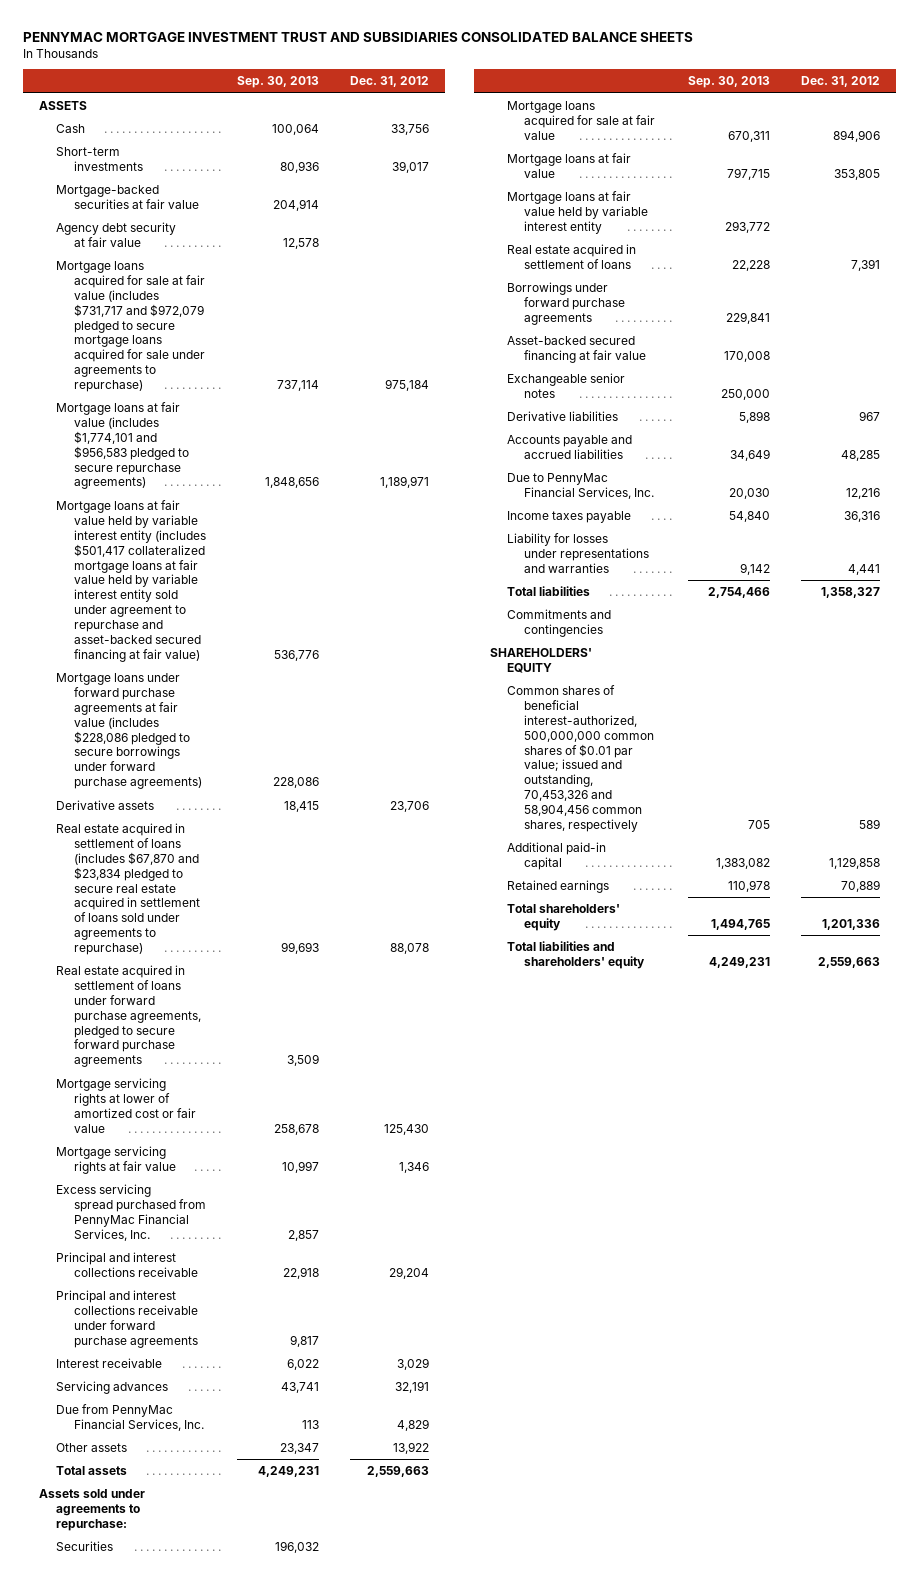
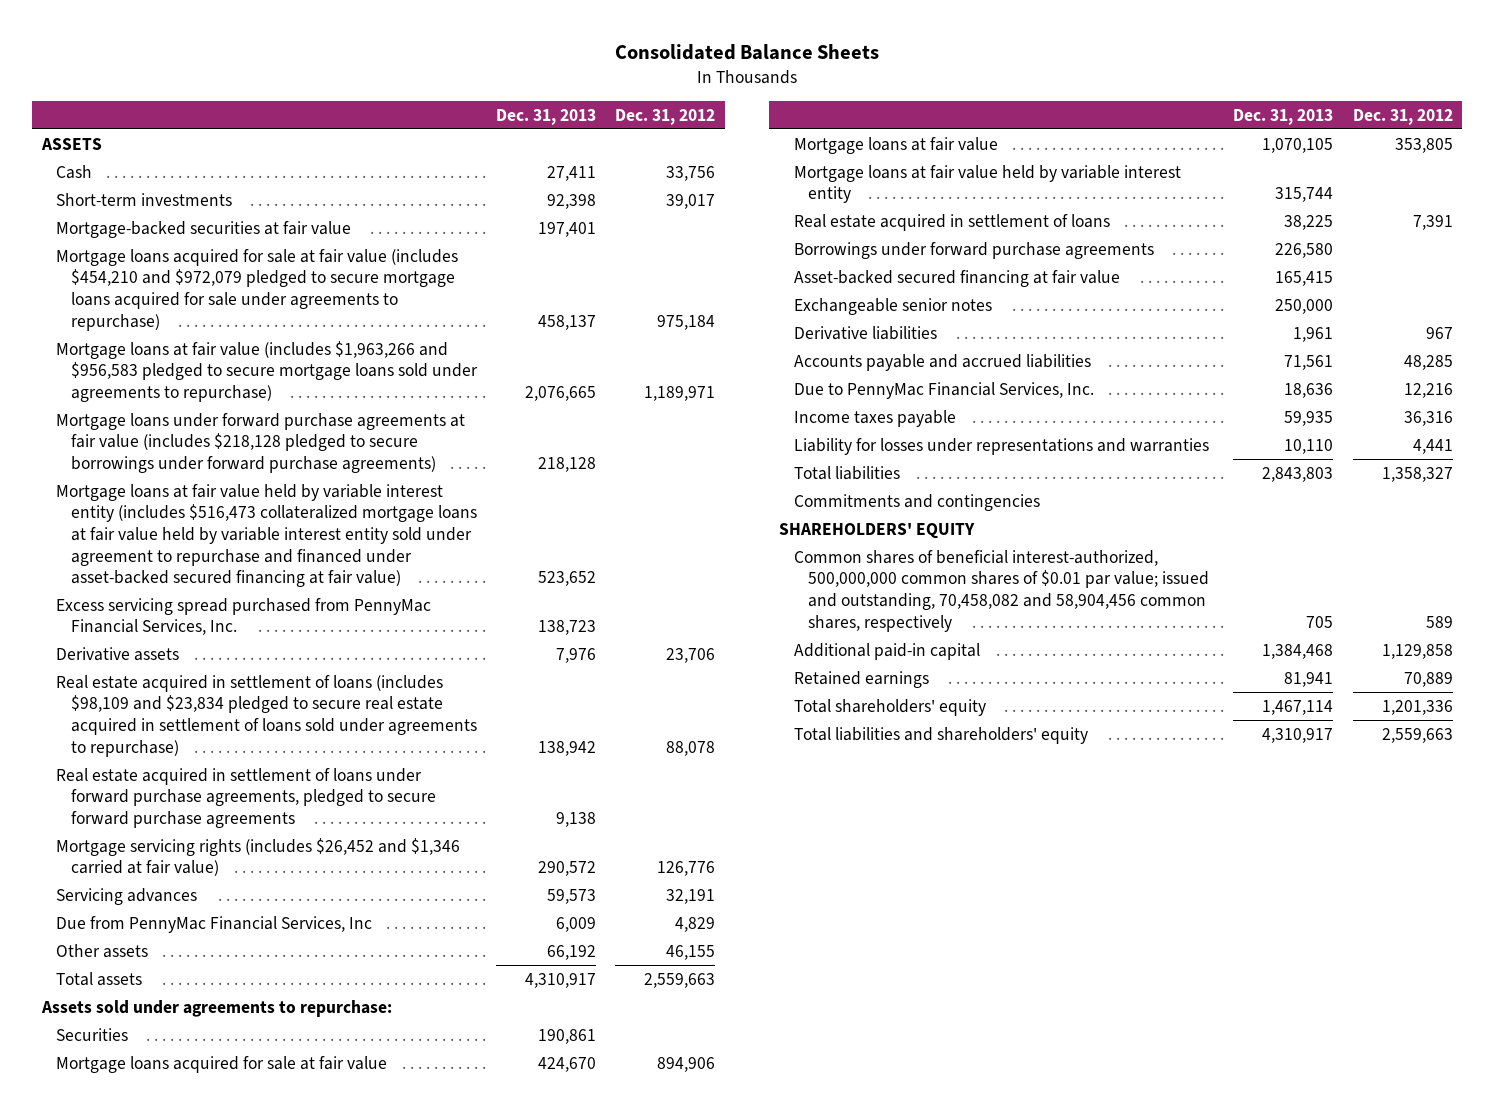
- PENNYMAC MORTGAGE INVESTMENT TRUST AND SUBSIDIARIES CONSOLIDATED BALANCE SHEETS
+ Consolidated Balance Sheets
- | Sep. 30, 2013 | Dec. 31, 2012
+ | Dec. 31, 2013 | Dec. 31, 2012
- Agency debt security at fair value | 12,578 |
- Mortgage loans acquired for sale at fair value (includes $731,717 and $972,079 pledged to secure mortgage loans acquired for sale under agreements to repurchase) | 737,114 | 975,184
- Mortgage loans at fair value (includes $1,774,101 and $956,583 pledged to secure repurchase agreements) | 1,848,656 | 1,189,971
- Mortgage loans at fair value held by variable interest entity (includes $501,417 collateralized mortgage loans at fair value held by variable interest entity sold under agreement to repurchase and asset-backed secured financing at fair value) | 536,776 |
- Mortgage loans under forward purchase agreements at fair value (includes $228,086 pledged to secure borrowings under forward purchase agreements) | 228,086 |
+ Mortgage loans acquired for sale at fair value (includes $454,210 and $972,079 pledged to secure mortgage loans acquired for sale under agreements to repurchase) | 458,137 | 975,184
+ Mortgage loans at fair value (includes $1,963,266 and $956,583 pledged to secure mortgage loans sold under agreements to repurchase) | 2,076,665 | 1,189,971
+ Mortgage loans under forward purchase agreements at fair value (includes $218,128 pledged to secure borrowings under forward purchase agreements) | 218,128 |
+ Mortgage loans at fair value held by variable interest entity (includes $516,473 collateralized mortgage loans at fair value held by variable interest entity sold under agreement to repurchase and financed under asset-backed secured financing at fair value) | 523,652 |
moved up: Excess servicing spread purchased from PennyMac Financial Services, Inc. | 138,723 |
- Real estate acquired in settlement of loans (includes $67,870 and $23,834 pledged to secure real estate acquired in settlement of loans sold under agreements to repurchase) | 99,693 | 88,078
+ Real estate acquired in settlement of loans (includes $98,109 and $23,834 pledged to secure real estate acquired in settlement of loans sold under agreements to repurchase) | 138,942 | 88,078
- Mortgage servicing rights at lower of amortized cost or fair value | 258,678 | 125,430
- Mortgage servicing rights at fair value | 10,997 | 1,346
- Principal and interest collections receivable | 22,918 | 29,204
- Principal and interest collections receivable under forward purchase agreements | 9,817 |
- Interest receivable | 6,022 | 3,029
+ Mortgage servicing rights (includes $26,452 and $1,346 carried at fair value) | 290,572 | 126,776
- Due from PennyMac Financial Services, Inc. | 113 | 4,829
- Other assets | 23,347 | 13,922
+ Due from PennyMac Financial Services, Inc | 6,009 | 4,829
+ Other assets | 66,192 | 46,155
- Common shares of beneficial interest-authorized, 500,000,000 common shares of $0.01 par value; issued and outstanding, 70,453,326 and 58,904,456 common shares, respectively | 705 | 589
+ Common shares of beneficial interest-authorized, 500,000,000 common shares of $0.01 par value; issued and outstanding, 70,458,082 and 58,904,456 common shares, respectively | 705 | 589

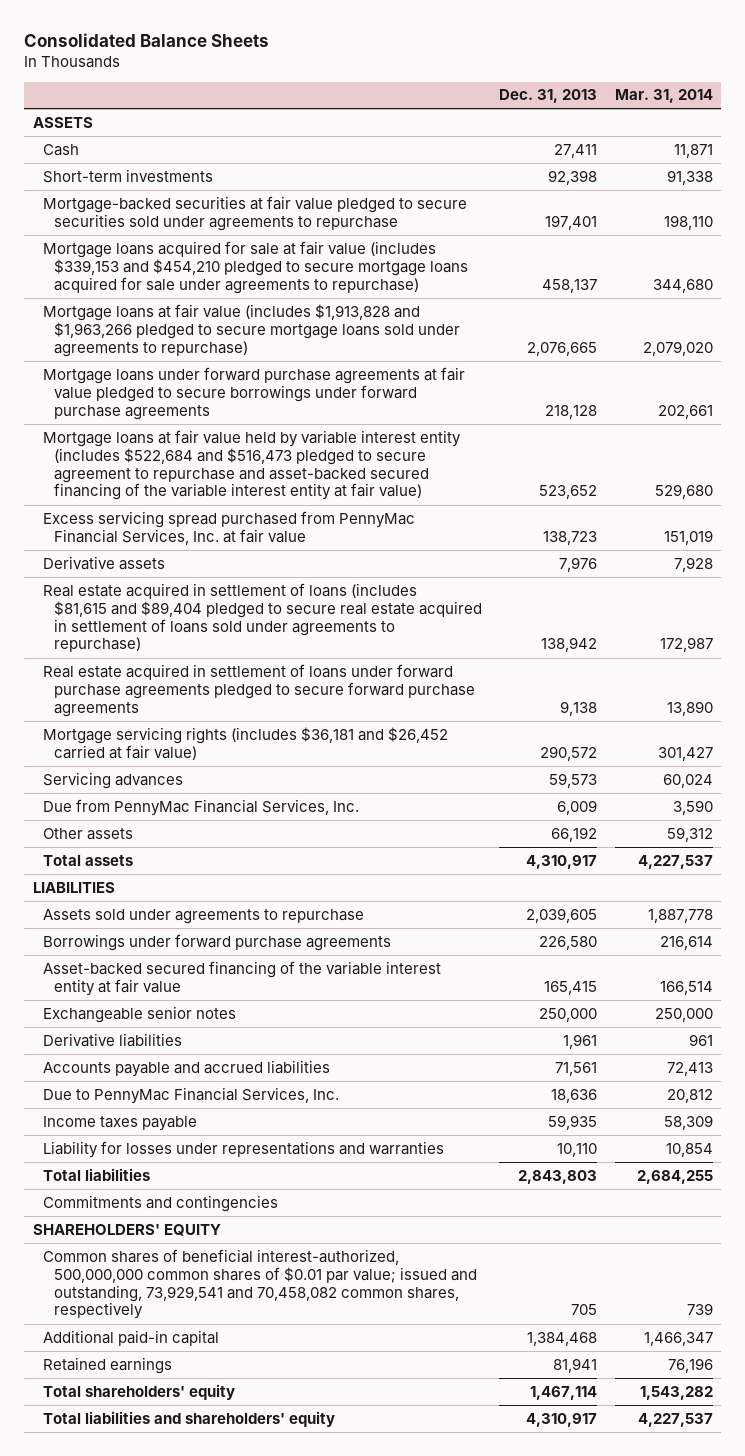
- | Dec. 31, 2013 | Dec. 31, 2012
+ | Dec. 31, 2013 | Mar. 31, 2014
- Mortgage-backed securities at fair value | 197,401 |
- Mortgage loans acquired for sale at fair value (includes $454,210 and $972,079 pledged to secure mortgage loans acquired for sale under agreements to repurchase) | 458,137 | 975,184
- Mortgage loans at fair value (includes $1,963,266 and $956,583 pledged to secure mortgage loans sold under agreements to repurchase) | 2,076,665 | 1,189,971
- Mortgage loans under forward purchase agreements at fair value (includes $218,128 pledged to secure borrowings under forward purchase agreements) | 218,128 |
- Mortgage loans at fair value held by variable interest entity (includes $516,473 collateralized mortgage loans at fair value held by variable interest entity sold under agreement to repurchase and financed under asset-backed secured financing at fair value) | 523,652 |
- Excess servicing spread purchased from PennyMac Financial Services, Inc. | 138,723 |
+ Mortgage-backed securities at fair value pledged to secure securities sold under agreements to repurchase | 197,401 | 198,110
+ Mortgage loans acquired for sale at fair value (includes $339,153 and $454,210 pledged to secure mortgage loans acquired for sale under agreements to repurchase) | 458,137 | 344,680
+ Mortgage loans at fair value (includes $1,913,828 and $1,963,266 pledged to secure mortgage loans sold under agreements to repurchase) | 2,076,665 | 2,079,020
+ Mortgage loans under forward purchase agreements at fair value pledged to secure borrowings under forward purchase agreements | 218,128 | 202,661
+ Mortgage loans at fair value held by variable interest entity (includes $522,684 and $516,473 pledged to secure agreement to repurchase and asset-backed secured financing of the variable interest entity at fair value) | 523,652 | 529,680
+ Excess servicing spread purchased from PennyMac Financial Services, Inc. at fair value | 138,723 | 151,019
- Real estate acquired in settlement of loans (includes $98,109 and $23,834 pledged to secure real estate acquired in settlement of loans sold under agreements to repurchase) | 138,942 | 88,078
- Real estate acquired in settlement of loans under forward purchase agreements, pledged to secure forward purchase agreements | 9,138 |
- Mortgage servicing rights (includes $26,452 and $1,346 carried at fair value) | 290,572 | 126,776
+ Real estate acquired in settlement of loans (includes $81,615 and $89,404 pledged to secure real estate acquired in settlement of loans sold under agreements to repurchase) | 138,942 | 172,987
+ Real estate acquired in settlement of loans under forward purchase agreements pledged to secure forward purchase agreements | 9,138 | 13,890
+ Mortgage servicing rights (includes $36,181 and $26,452 carried at fair value) | 290,572 | 301,427
- Due from PennyMac Financial Services, Inc | 6,009 | 4,829
+ Due from PennyMac Financial Services, Inc. | 6,009 | 3,590
- Assets sold under agreements to repurchase:
- Securities | 190,861 |
- Mortgage loans acquired for sale at fair value | 424,670 | 894,906
- Mortgage loans at fair value | 1,070,105 | 353,805
- Mortgage loans at fair value held by variable interest entity | 315,744 |
- Real estate acquired in settlement of loans | 38,225 | 7,391
+ LIABILITIES
+ Assets sold under agreements to repurchase | 2,039,605 | 1,887,778
- Asset-backed secured financing at fair value | 165,415 |
+ Asset-backed secured financing of the variable interest entity at fair value | 165,415 | 166,514
- Common shares of beneficial interest-authorized, 500,000,000 common shares of $0.01 par value; issued and outstanding, 70,458,082 and 58,904,456 common shares, respectively | 705 | 589
+ Common shares of beneficial interest-authorized, 500,000,000 common shares of $0.01 par value; issued and outstanding, 73,929,541 and 70,458,082 common shares, respectively | 705 | 739

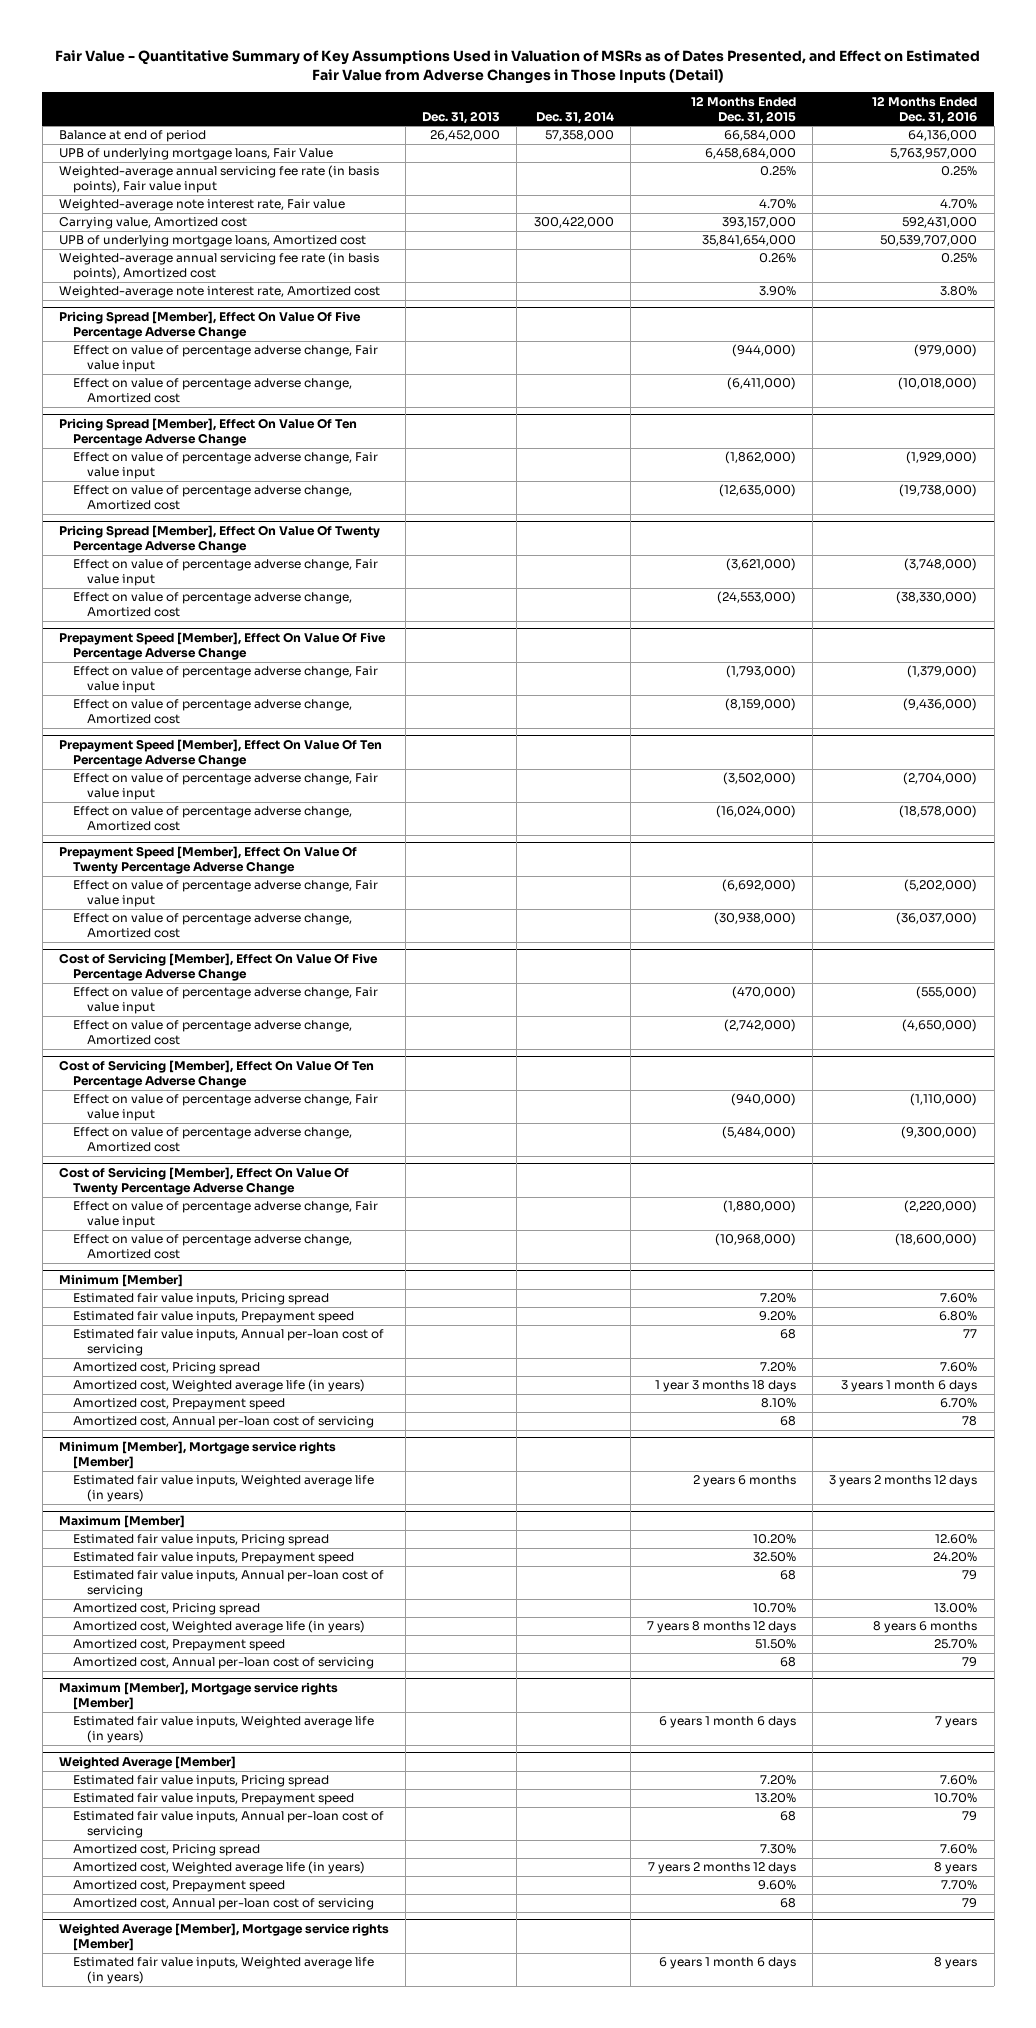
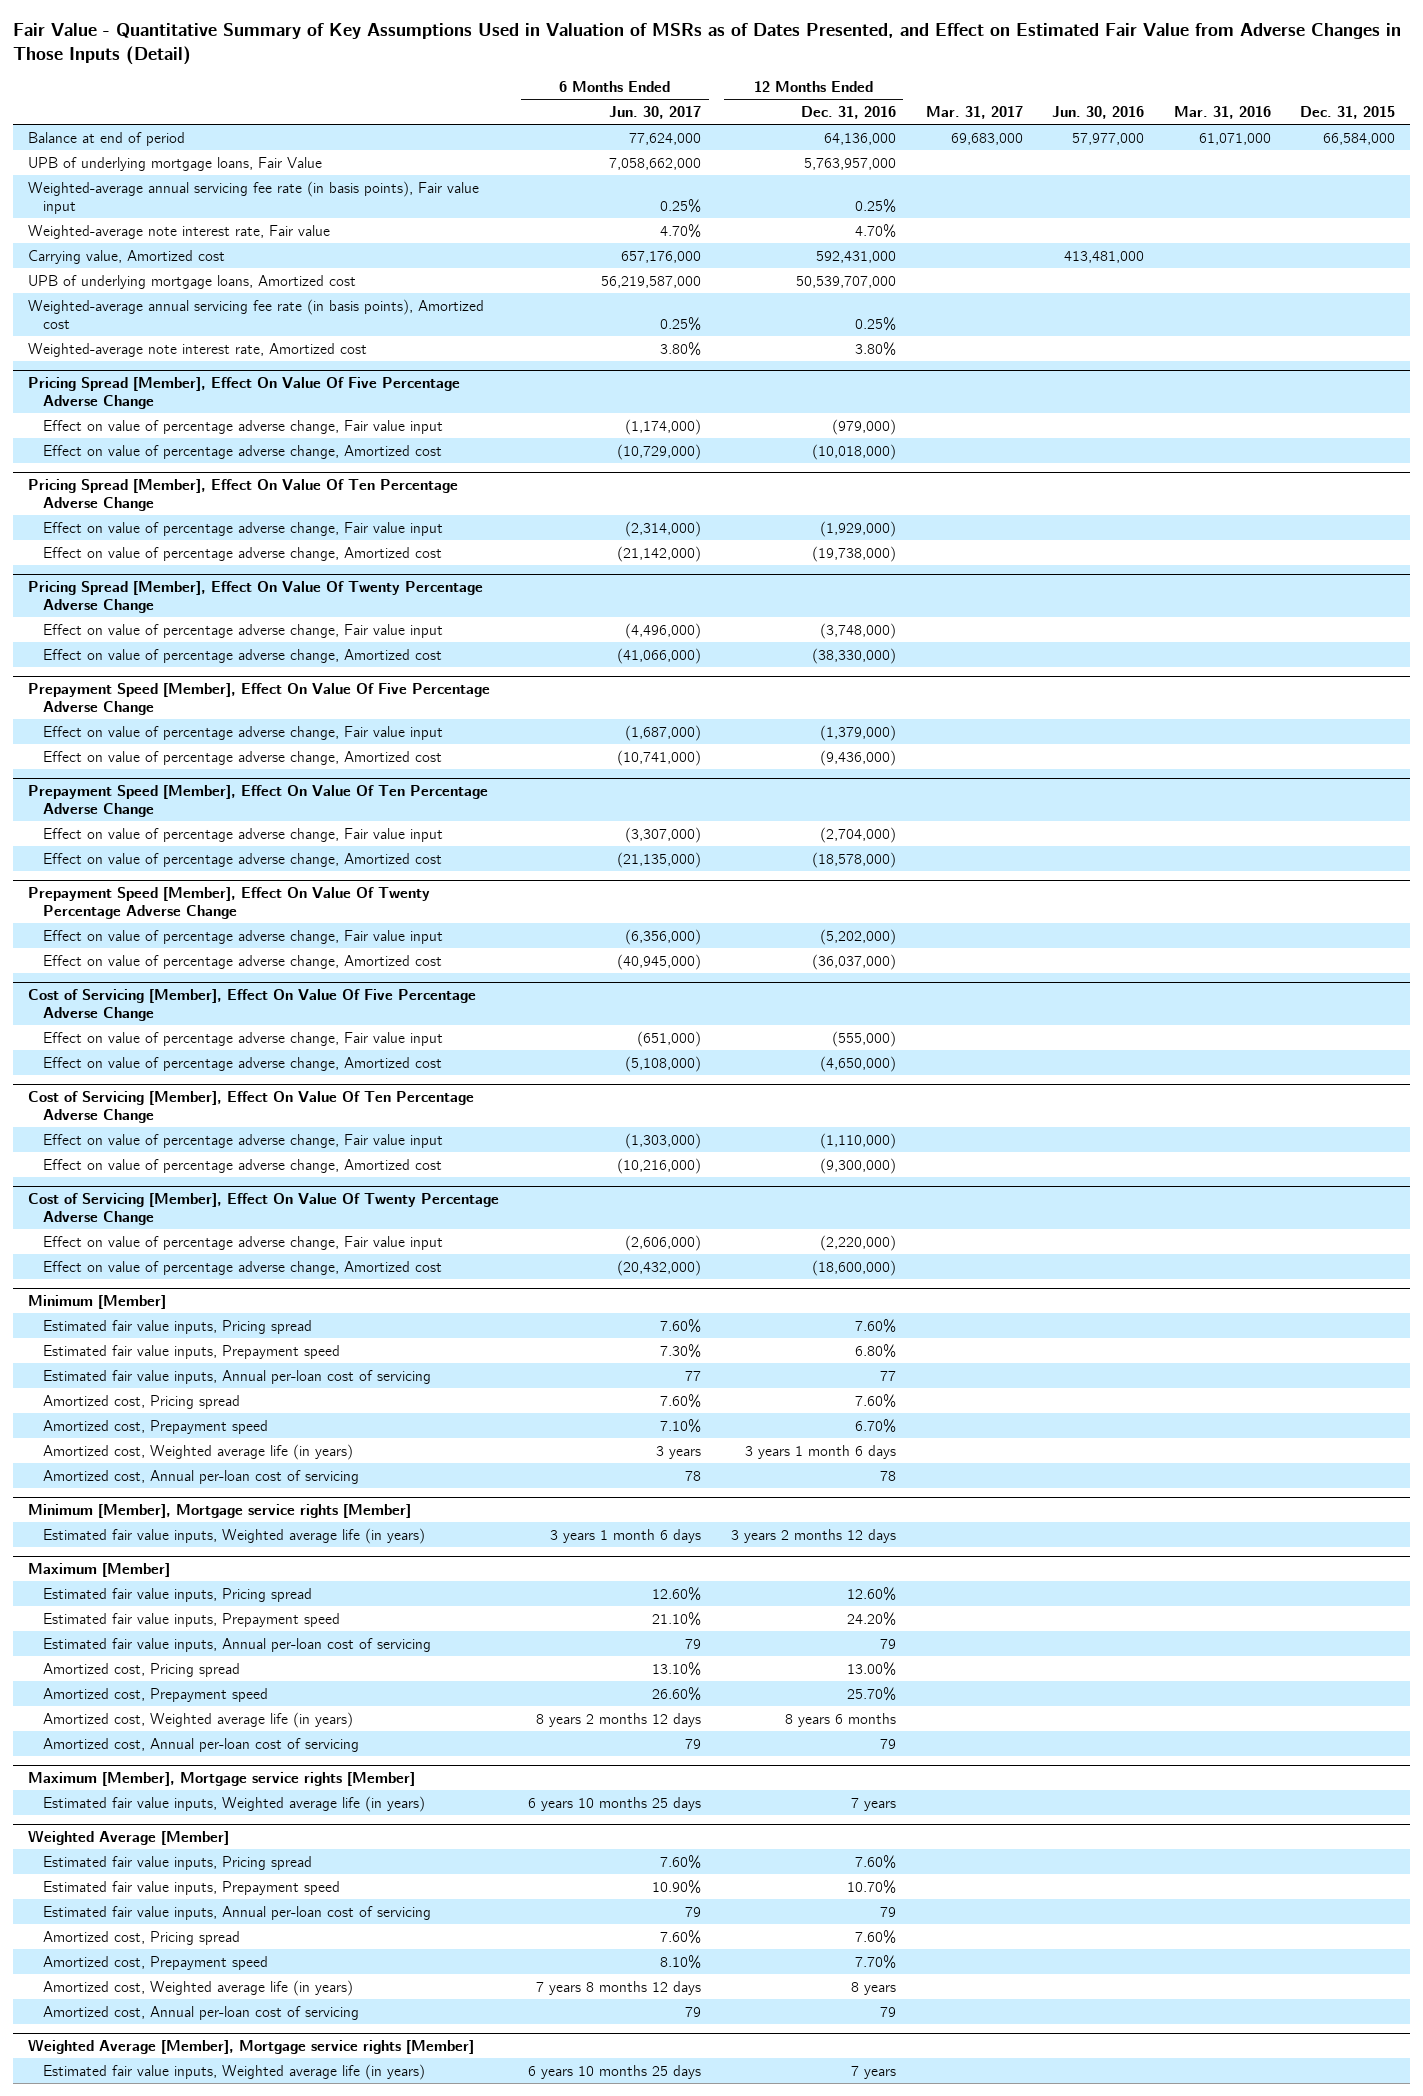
- | Dec. 31, 2013 | Dec. 31, 2014 | 12 Months Ended Dec. 31, 2015 | 12 Months Ended Dec. 31, 2016
+ | 6 Months Ended Jun. 30, 2017 | 12 Months Ended Dec. 31, 2016 | Mar. 31, 2017 | Jun. 30, 2016 | Mar. 31, 2016 | Dec. 31, 2015
@ Minimum [Member]
moved down: Amortized cost, Weighted average life (in years) | 3 years | 3 years 1 month 6 days | | | |
@ Maximum [Member]
moved down: Amortized cost, Weighted average life (in years) | 8 years 2 months 12 days | 8 years 6 months | | | |
@ Weighted Average [Member]
moved down: Amortized cost, Weighted average life (in years) | 7 years 8 months 12 days | 8 years | | | |
@ Weighted Average [Member], Mortgage service rights [Member]
- Estimated fair value inputs, Weighted average life (in years) | | | 6 years 1 month 6 days | 8 years
+ Estimated fair value inputs, Weighted average life (in years) | 6 years 10 months 25 days | 7 years | | | |

